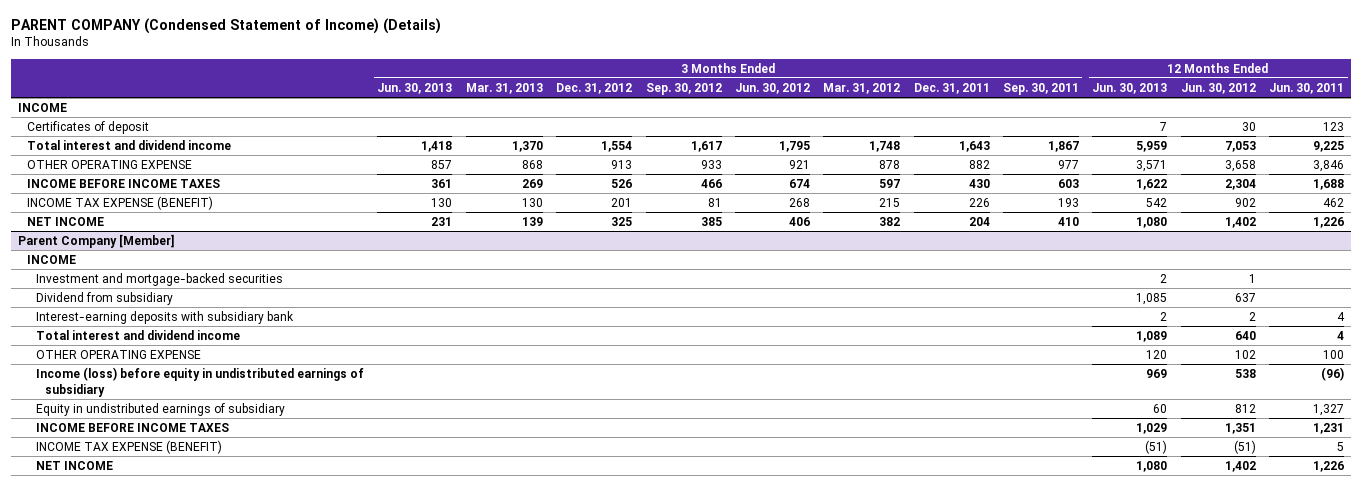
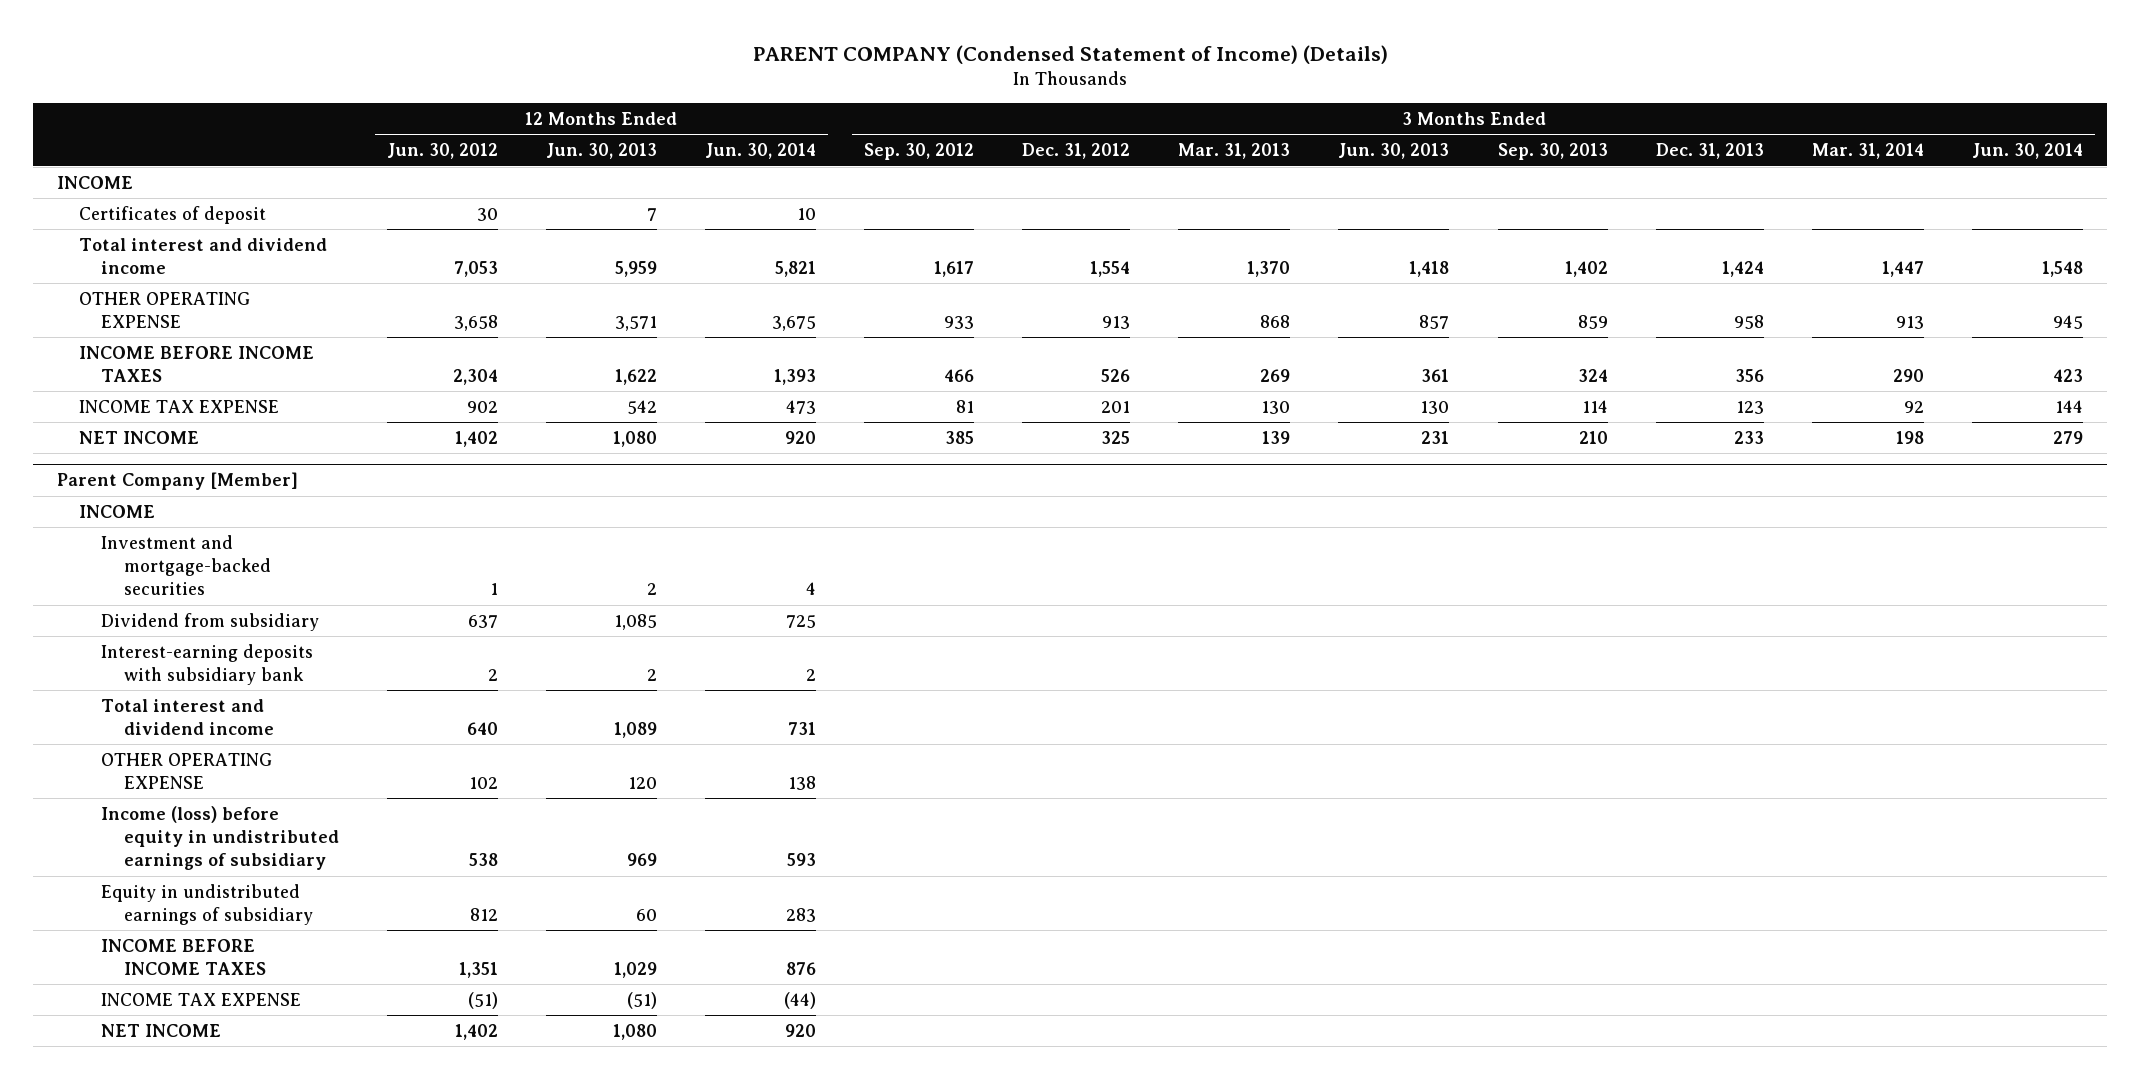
- | 3 Months Ended Jun. 30, 2013 | 3 Months Ended Mar. 31, 2013 | 3 Months Ended Dec. 31, 2012 | 3 Months Ended Sep. 30, 2012 | 3 Months Ended Jun. 30, 2012 | 3 Months Ended Mar. 31, 2012 | 3 Months Ended Dec. 31, 2011 | 3 Months Ended Sep. 30, 2011 | 12 Months Ended Jun. 30, 2013 | 12 Months Ended Jun. 30, 2012 | 12 Months Ended Jun. 30, 2011
+ | 12 Months Ended Jun. 30, 2012 | 12 Months Ended Jun. 30, 2013 | 12 Months Ended Jun. 30, 2014 | 3 Months Ended Sep. 30, 2012 | 3 Months Ended Dec. 31, 2012 | 3 Months Ended Mar. 31, 2013 | 3 Months Ended Jun. 30, 2013 | 3 Months Ended Sep. 30, 2013 | 3 Months Ended Dec. 31, 2013 | 3 Months Ended Mar. 31, 2014 | 3 Months Ended Jun. 30, 2014
- INCOME TAX EXPENSE (BENEFIT) | 130 | 130 | 201 | 81 | 268 | 215 | 226 | 193 | 542 | 902 | 462
+ INCOME TAX EXPENSE | 902 | 542 | 473 | 81 | 201 | 130 | 130 | 114 | 123 | 92 | 144
@ Parent Company [Member]
- INCOME TAX EXPENSE (BENEFIT) | | | | | | | | | (51) | (51) | 5
+ INCOME TAX EXPENSE | (51) | (51) | (44) | | | | | | | |

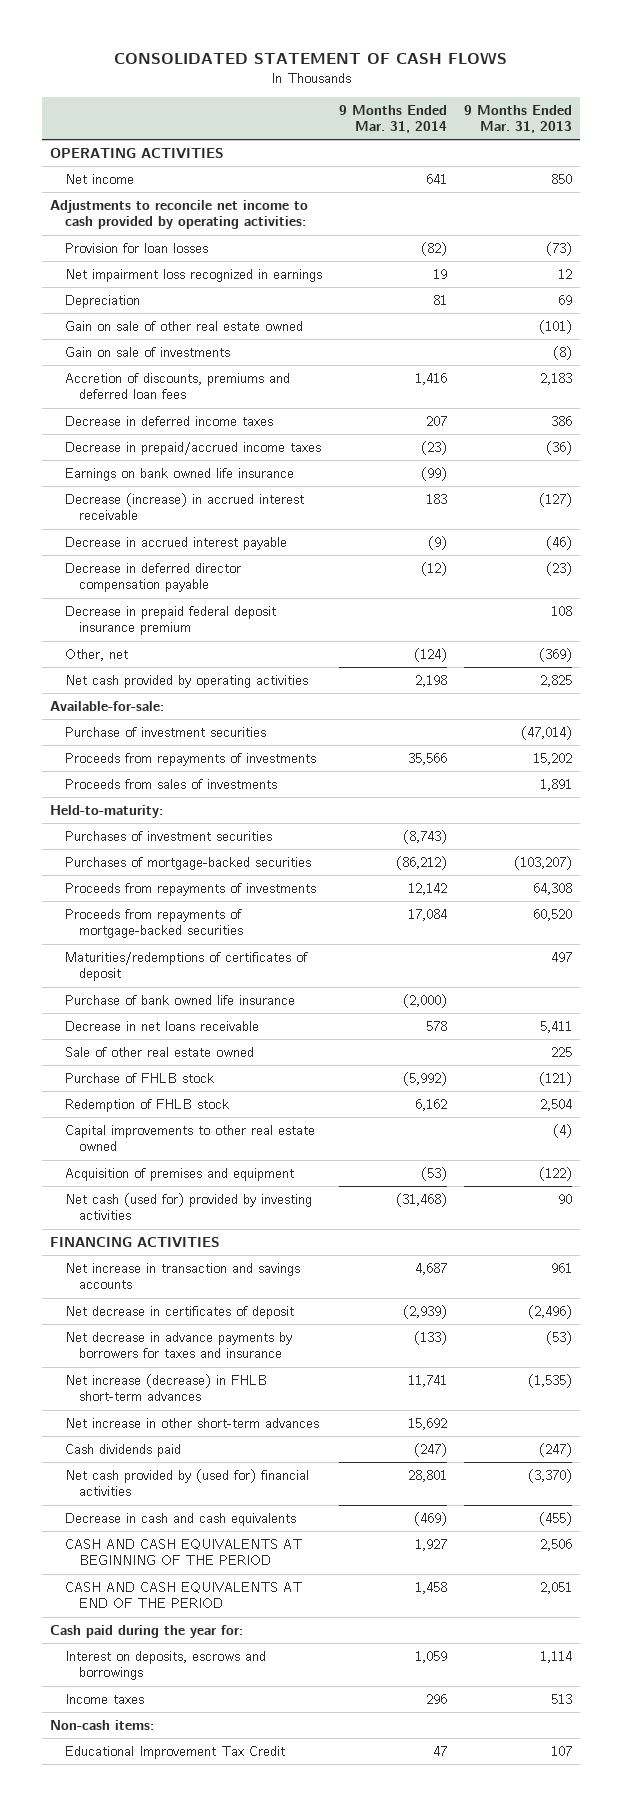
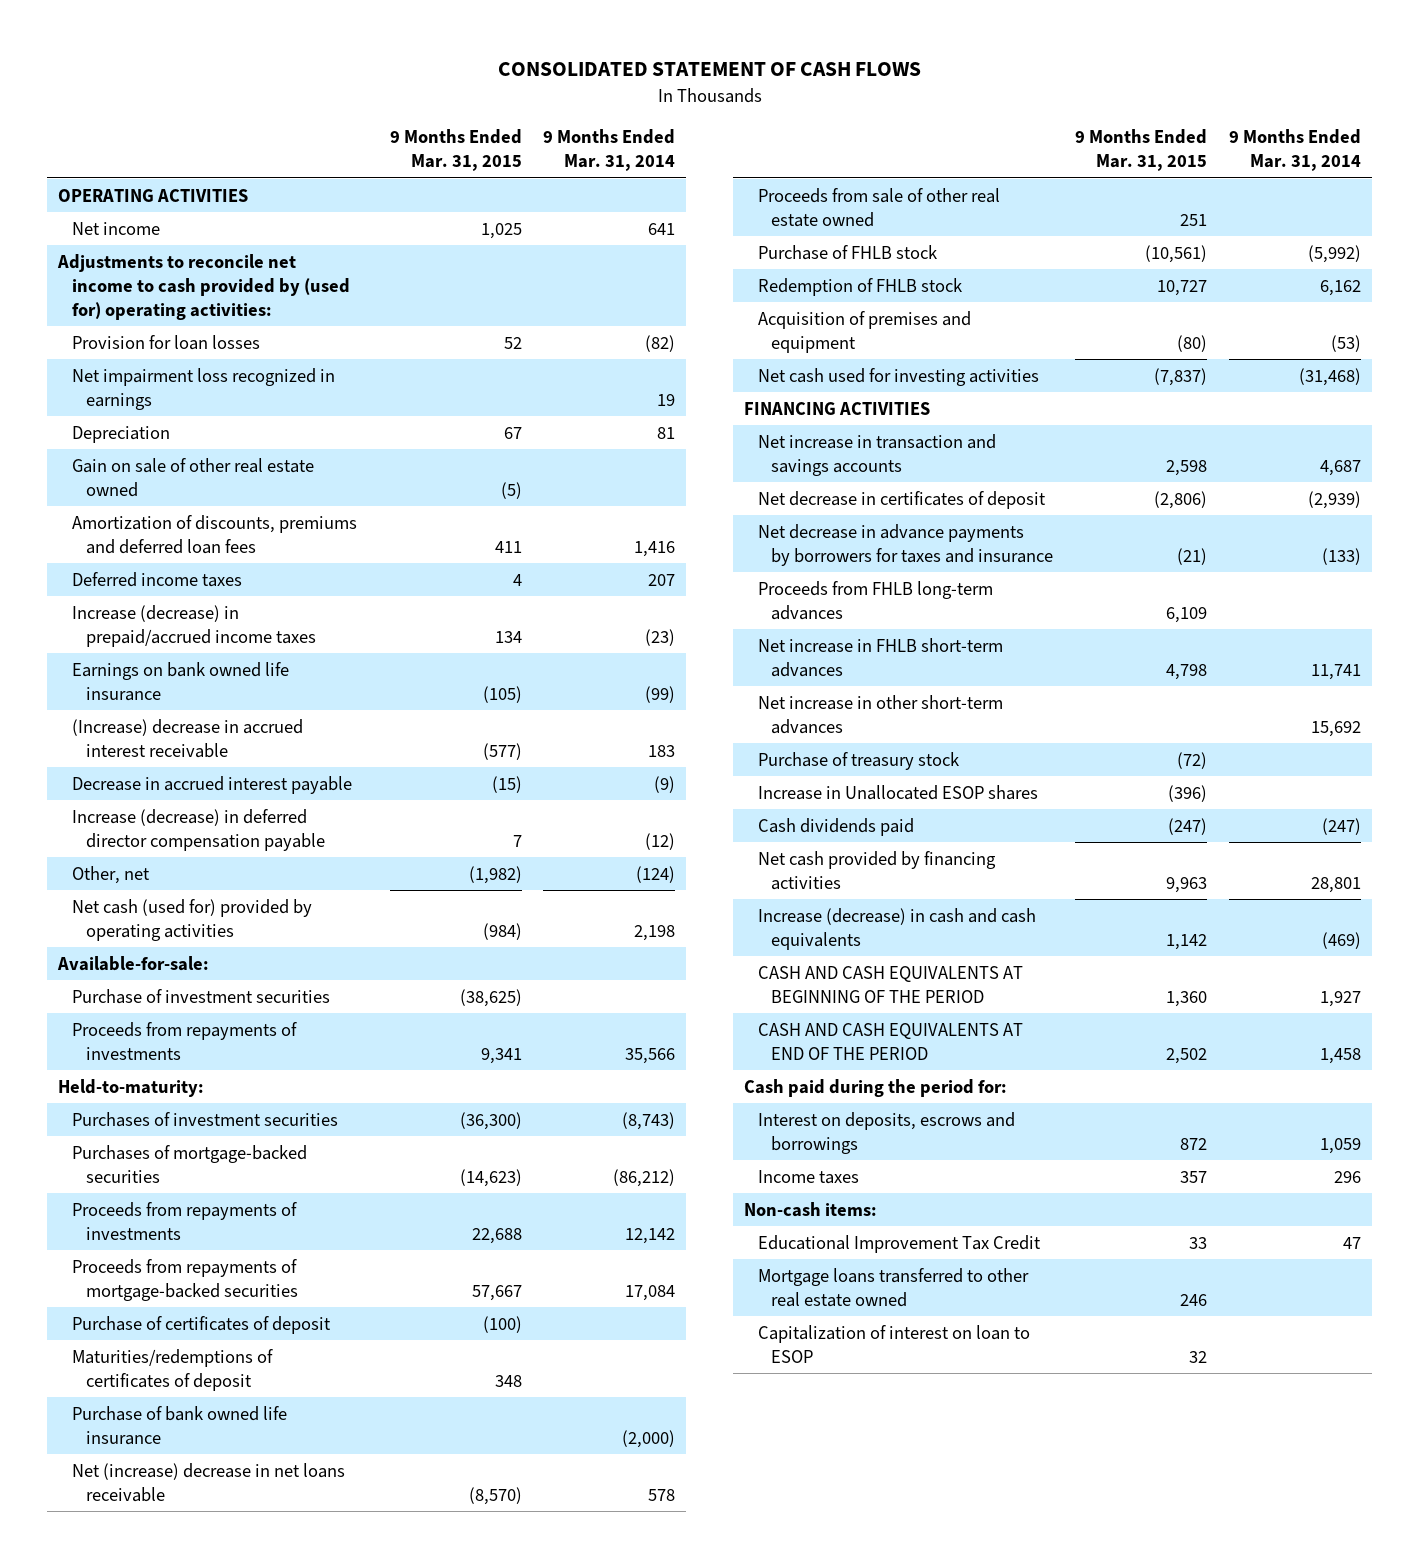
- | 9 Months Ended Mar. 31, 2014 | 9 Months Ended Mar. 31, 2013
+ | 9 Months Ended Mar. 31, 2015 | 9 Months Ended Mar. 31, 2014
- Adjustments to reconcile net income to cash provided by operating activities:
+ Adjustments to reconcile net income to cash provided by (used for) operating activities:
- Gain on sale of investments | | (8)
- Accretion of discounts, premiums and deferred loan fees | 1,416 | 2,183
- Decrease in deferred income taxes | 207 | 386
- Decrease in prepaid/accrued income taxes | (23) | (36)
+ Amortization of discounts, premiums and deferred loan fees | 411 | 1,416
+ Deferred income taxes | 4 | 207
+ Increase (decrease) in prepaid/accrued income taxes | 134 | (23)
- Decrease (increase) in accrued interest receivable | 183 | (127)
+ (Increase) decrease in accrued interest receivable | (577) | 183
- Decrease in deferred director compensation payable | (12) | (23)
- Decrease in prepaid federal deposit insurance premium | | 108
+ Increase (decrease) in deferred director compensation payable | 7 | (12)
- Net cash provided by operating activities | 2,198 | 2,825
+ Net cash (used for) provided by operating activities | (984) | 2,198
- Proceeds from sales of investments | | 1,891
+ Purchase of certificates of deposit | (100) |
- Decrease in net loans receivable | 578 | 5,411
- Sale of other real estate owned | | 225
+ Net (increase) decrease in net loans receivable | (8,570) | 578
+ Proceeds from sale of other real estate owned | 251 |
- Capital improvements to other real estate owned | | (4)
- Net cash (used for) provided by investing activities | (31,468) | 90
+ Net cash used for investing activities | (7,837) | (31,468)
- Net increase (decrease) in FHLB short-term advances | 11,741 | (1,535)
+ Proceeds from FHLB long-term advances | 6,109 |
+ Net increase in FHLB short-term advances | 4,798 | 11,741
+ Purchase of treasury stock | (72) |
+ Increase in Unallocated ESOP shares | (396) |
- Net cash provided by (used for) financial activities | 28,801 | (3,370)
- Decrease in cash and cash equivalents | (469) | (455)
+ Net cash provided by financing activities | 9,963 | 28,801
+ Increase (decrease) in cash and cash equivalents | 1,142 | (469)
- Cash paid during the year for:
+ Cash paid during the period for:
+ Mortgage loans transferred to other real estate owned | 246 |
+ Capitalization of interest on loan to ESOP | 32 |

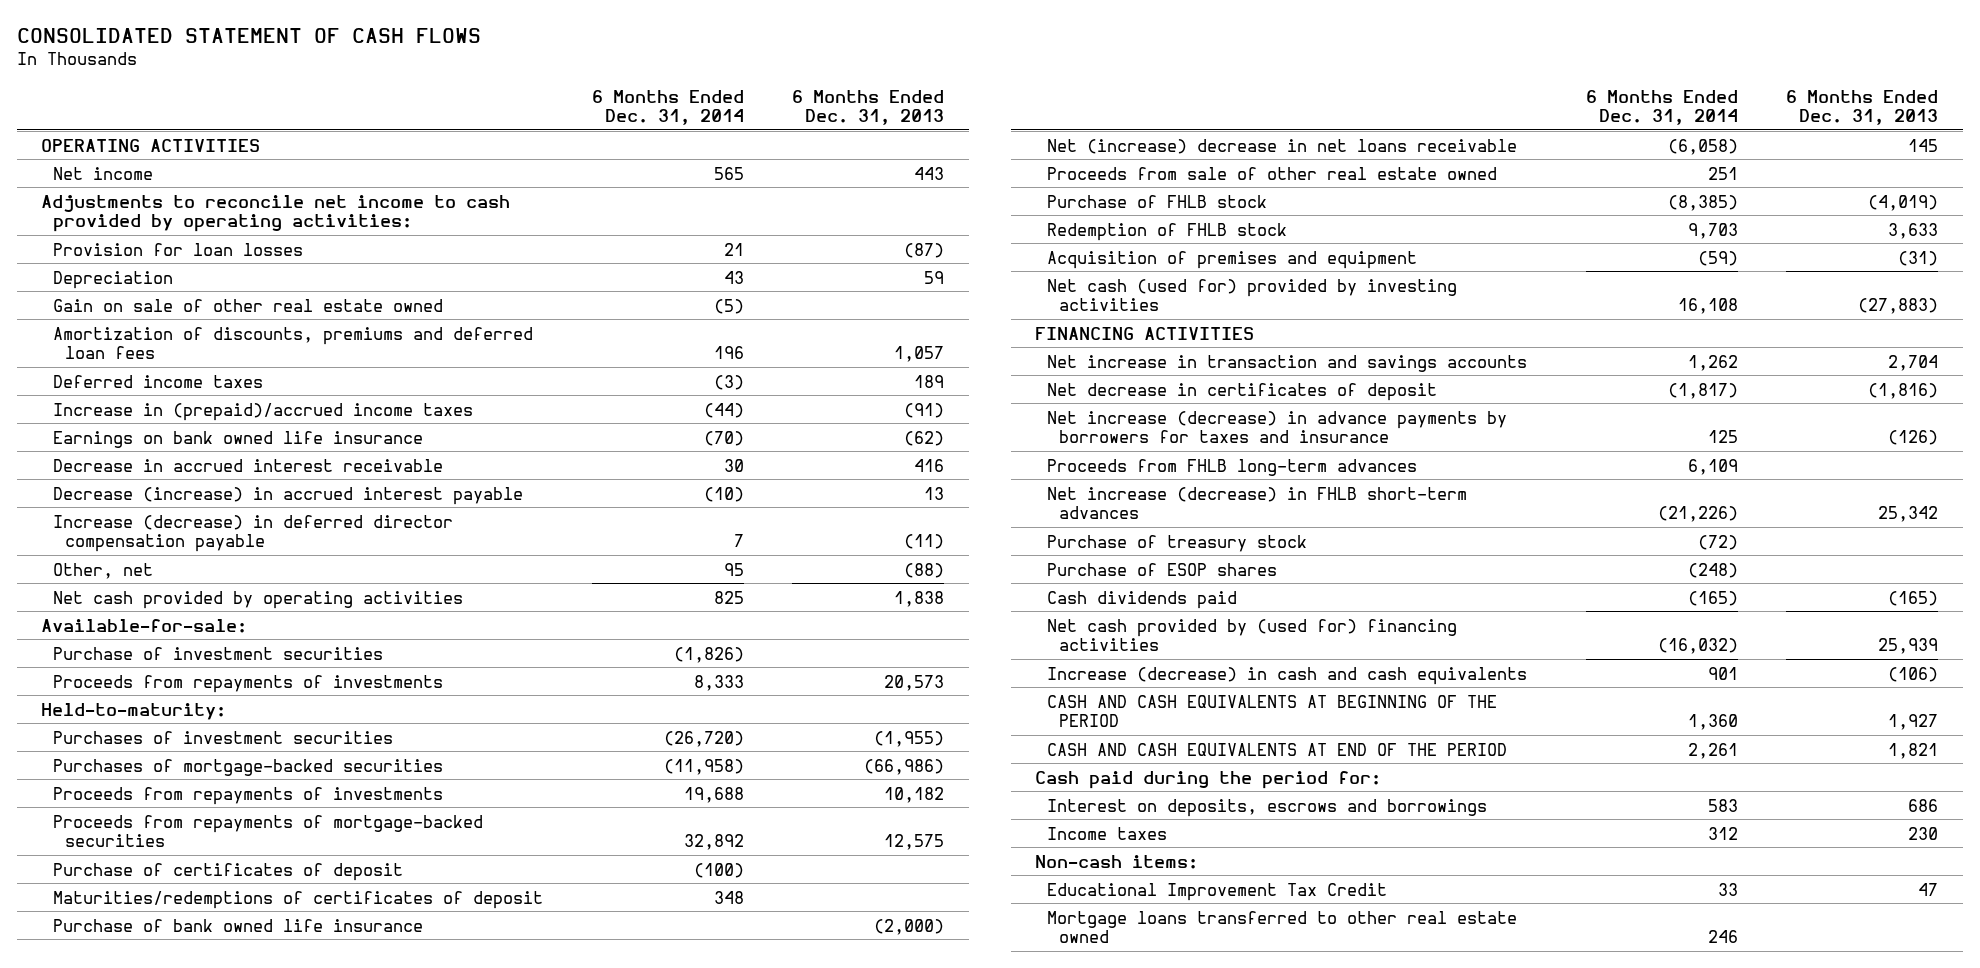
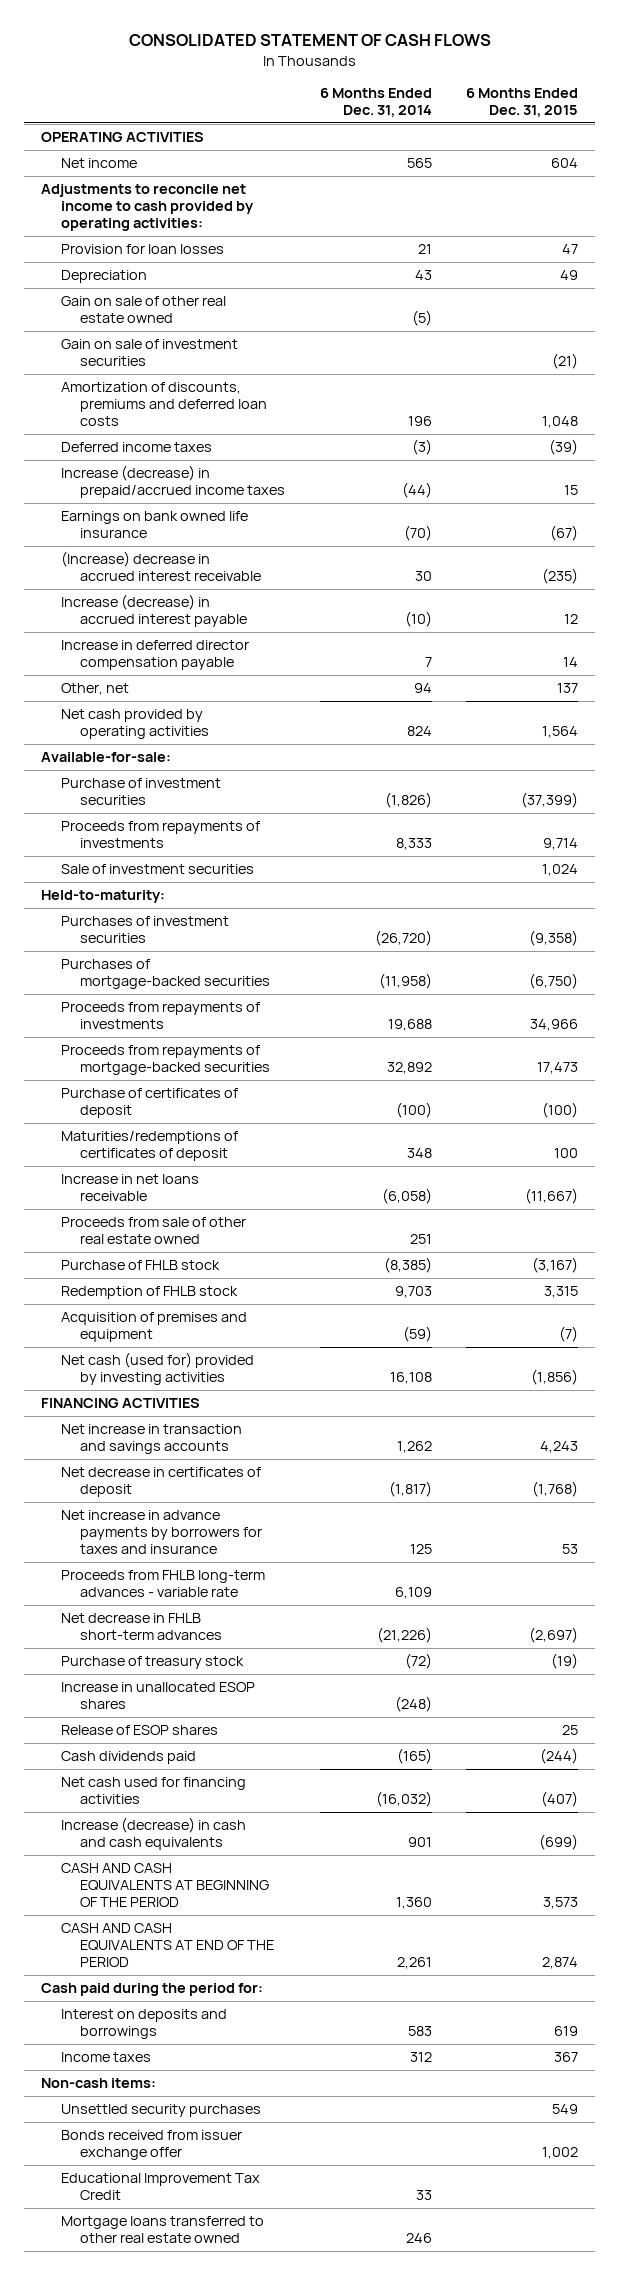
- | 6 Months Ended Dec. 31, 2014 | 6 Months Ended Dec. 31, 2013
+ | 6 Months Ended Dec. 31, 2014 | 6 Months Ended Dec. 31, 2015
- Amortization of discounts, premiums and deferred loan fees | 196 | 1,057
+ Gain on sale of investment securities | | (21)
+ Amortization of discounts, premiums and deferred loan costs | 196 | 1,048
- Increase in (prepaid)/accrued income taxes | (44) | (91)
+ Increase (decrease) in prepaid/accrued income taxes | (44) | 15
- Decrease in accrued interest receivable | 30 | 416
- Decrease (increase) in accrued interest payable | (10) | 13
- Increase (decrease) in deferred director compensation payable | 7 | (11)
- Other, net | 95 | (88)
- Net cash provided by operating activities | 825 | 1,838
+ (Increase) decrease in accrued interest receivable | 30 | (235)
+ Increase (decrease) in accrued interest payable | (10) | 12
+ Increase in deferred director compensation payable | 7 | 14
+ Other, net | 94 | 137
+ Net cash provided by operating activities | 824 | 1,564
+ Sale of investment securities | | 1,024
- Purchase of bank owned life insurance | | (2,000)
- Net (increase) decrease in net loans receivable | (6,058) | 145
+ Increase in net loans receivable | (6,058) | (11,667)
- Net increase (decrease) in advance payments by borrowers for taxes and insurance | 125 | (126)
- Proceeds from FHLB long-term advances | 6,109 |
- Net increase (decrease) in FHLB short-term advances | (21,226) | 25,342
+ Net increase in advance payments by borrowers for taxes and insurance | 125 | 53
+ Proceeds from FHLB long-term advances - variable rate | 6,109 |
+ Net decrease in FHLB short-term advances | (21,226) | (2,697)
- Purchase of ESOP shares | (248) |
+ Increase in unallocated ESOP shares | (248) |
+ Release of ESOP shares | | 25
- Net cash provided by (used for) financing activities | (16,032) | 25,939
+ Net cash used for financing activities | (16,032) | (407)
- Interest on deposits, escrows and borrowings | 583 | 686
+ Interest on deposits and borrowings | 583 | 619
+ Unsettled security purchases | | 549
+ Bonds received from issuer exchange offer | | 1,002

